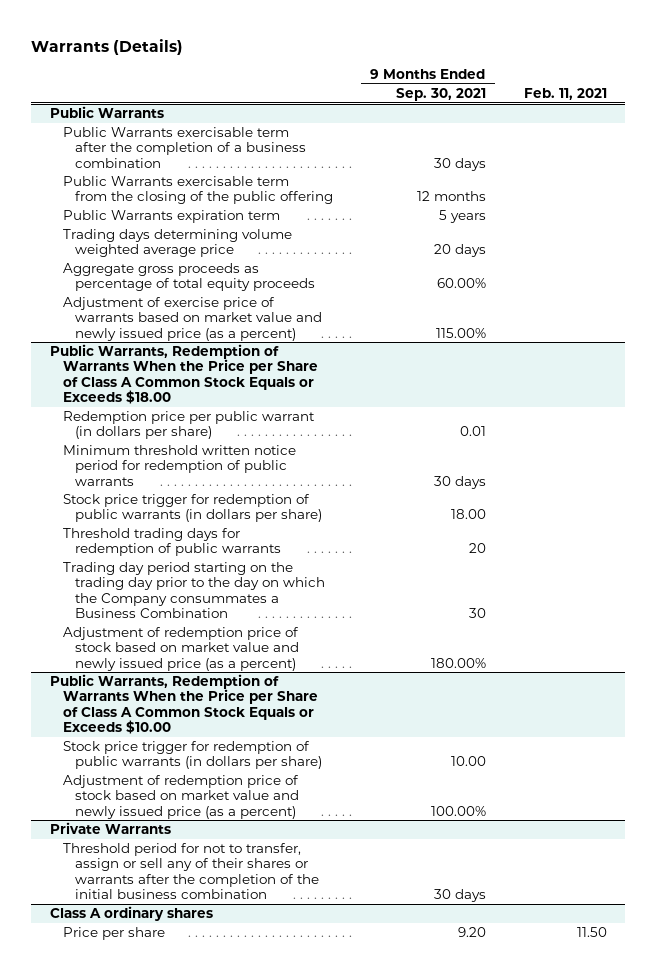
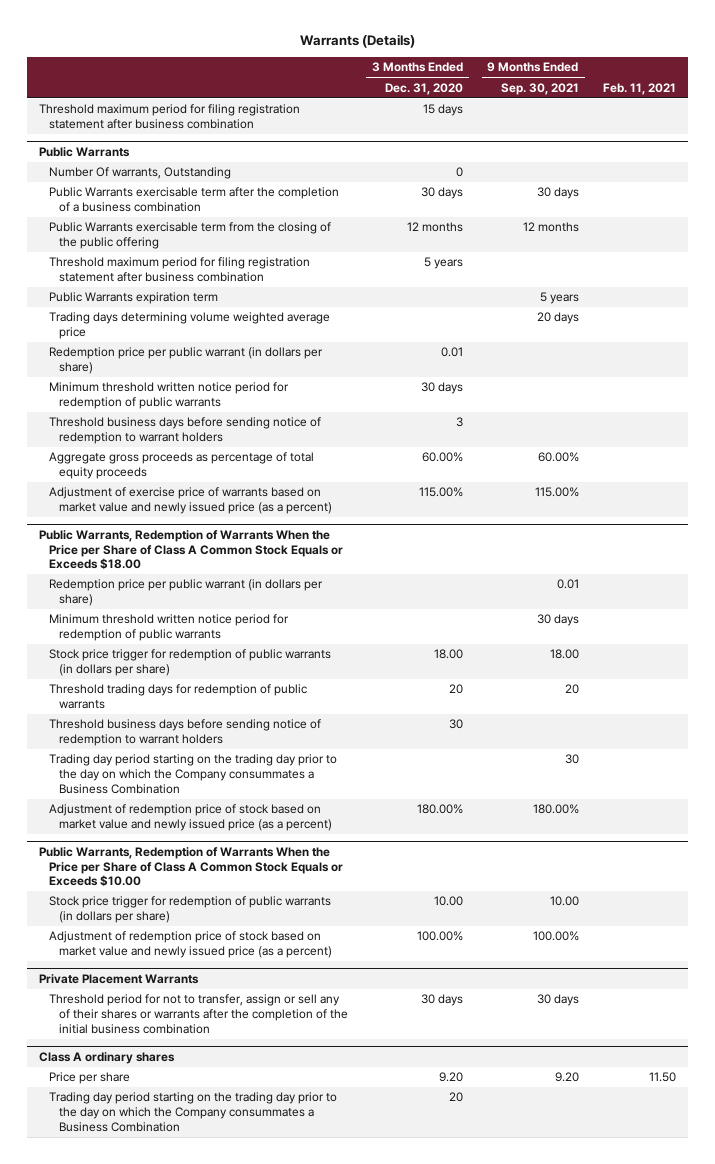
- | 9 Months Ended Sep. 30, 2021 | Feb. 11, 2021
+ | 3 Months Ended Dec. 31, 2020 | 9 Months Ended Sep. 30, 2021 | Feb. 11, 2021
+ Threshold maximum period for filing registration statement after business combination | 15 days | |
@ Public Warrants
+ Number Of warrants, Outstanding | 0 | |
+ Threshold maximum period for filing registration statement after business combination | 5 years | |
+ Redemption price per public warrant (in dollars per share) | 0.01 | |
+ Minimum threshold written notice period for redemption of public warrants | 30 days | |
+ Threshold business days before sending notice of redemption to warrant holders | 3 | |
@ Public Warrants, Redemption of Warrants When the Price per Share of Class A Common Stock Equals or Exceeds $18.00
+ Threshold business days before sending notice of redemption to warrant holders | 30 | |
- Private Warrants
+ Private Placement Warrants
@ Class A ordinary shares
+ Trading day period starting on the trading day prior to the day on which the Company consummates a Business Combination | 20 | |

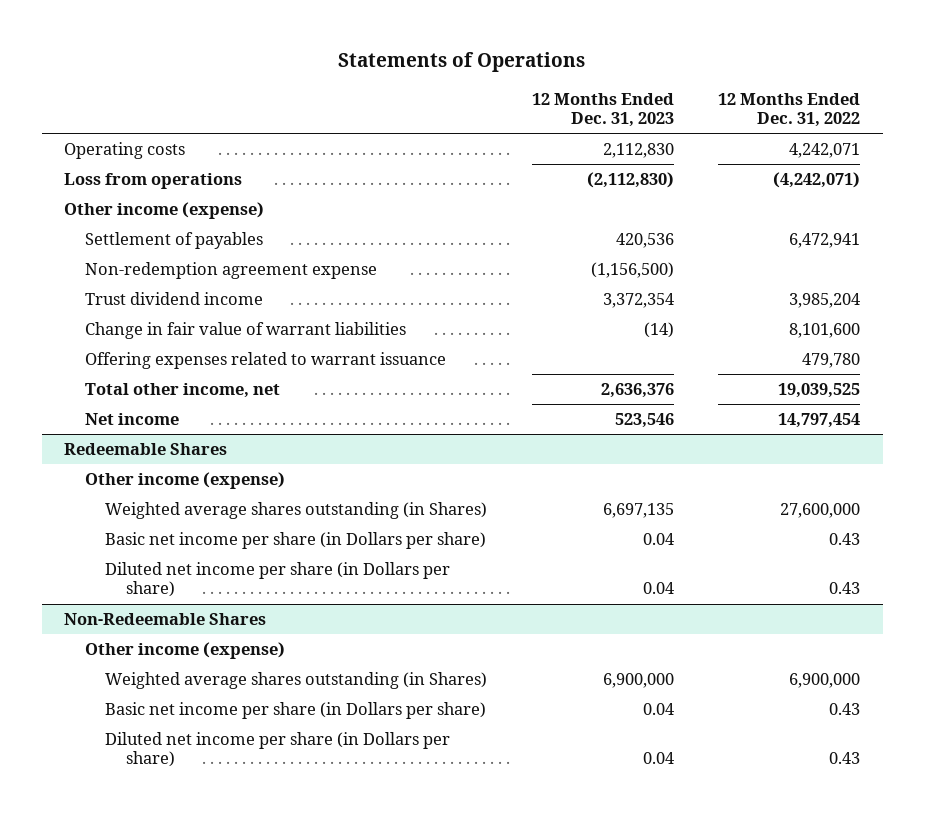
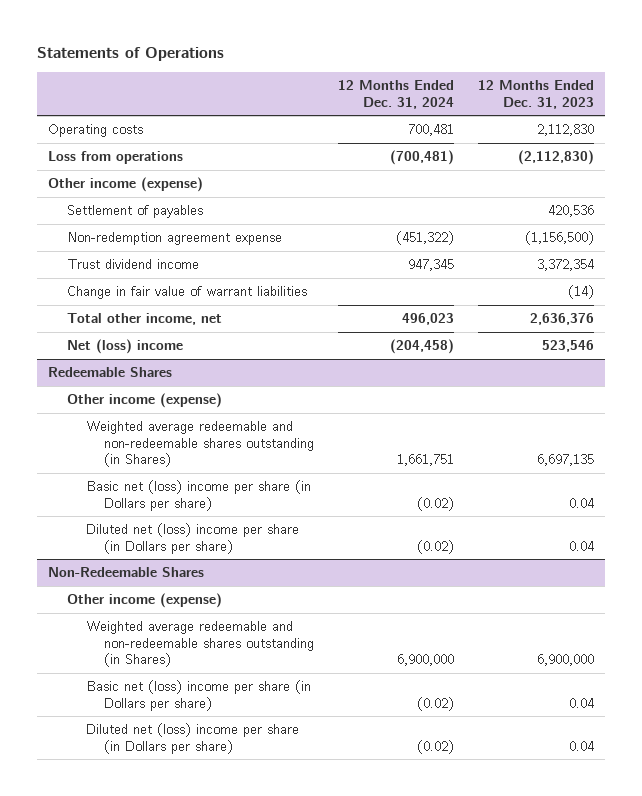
- | 12 Months Ended Dec. 31, 2023 | 12 Months Ended Dec. 31, 2022
+ | 12 Months Ended Dec. 31, 2024 | 12 Months Ended Dec. 31, 2023
- Offering expenses related to warrant issuance | | 479,780
- Net income | 523,546 | 14,797,454
+ Net (loss) income | (204,458) | 523,546
@ Redeemable Shares
- Weighted average shares outstanding (in Shares) | 6,697,135 | 27,600,000
- Basic net income per share (in Dollars per share) | 0.04 | 0.43
- Diluted net income per share (in Dollars per share) | 0.04 | 0.43
+ Weighted average redeemable and non-redeemable shares outstanding (in Shares) | 1,661,751 | 6,697,135
+ Basic net (loss) income per share (in Dollars per share) | (0.02) | 0.04
+ Diluted net (loss) income per share (in Dollars per share) | (0.02) | 0.04
@ Non-Redeemable Shares
- Weighted average shares outstanding (in Shares) | 6,900,000 | 6,900,000
- Basic net income per share (in Dollars per share) | 0.04 | 0.43
- Diluted net income per share (in Dollars per share) | 0.04 | 0.43
+ Weighted average redeemable and non-redeemable shares outstanding (in Shares) | 6,900,000 | 6,900,000
+ Basic net (loss) income per share (in Dollars per share) | (0.02) | 0.04
+ Diluted net (loss) income per share (in Dollars per share) | (0.02) | 0.04

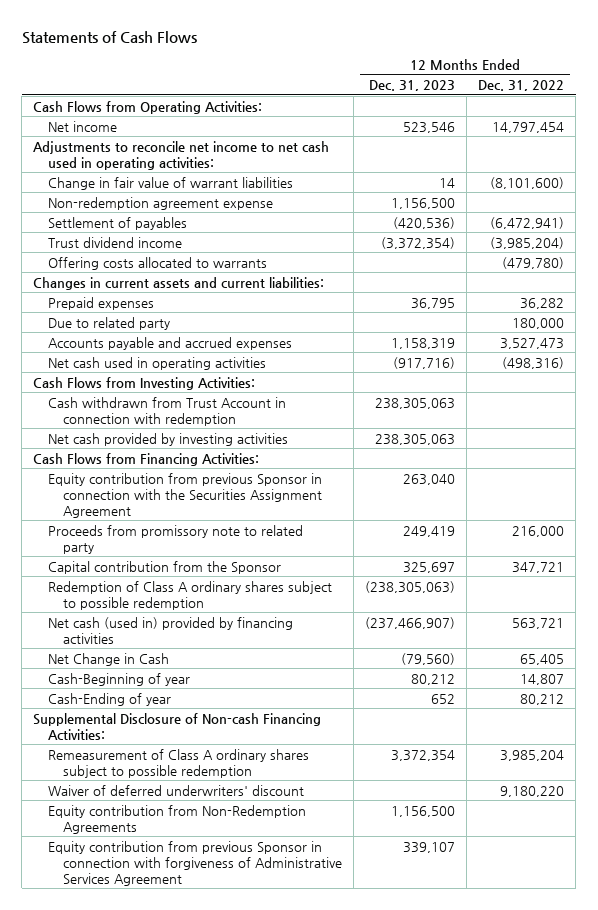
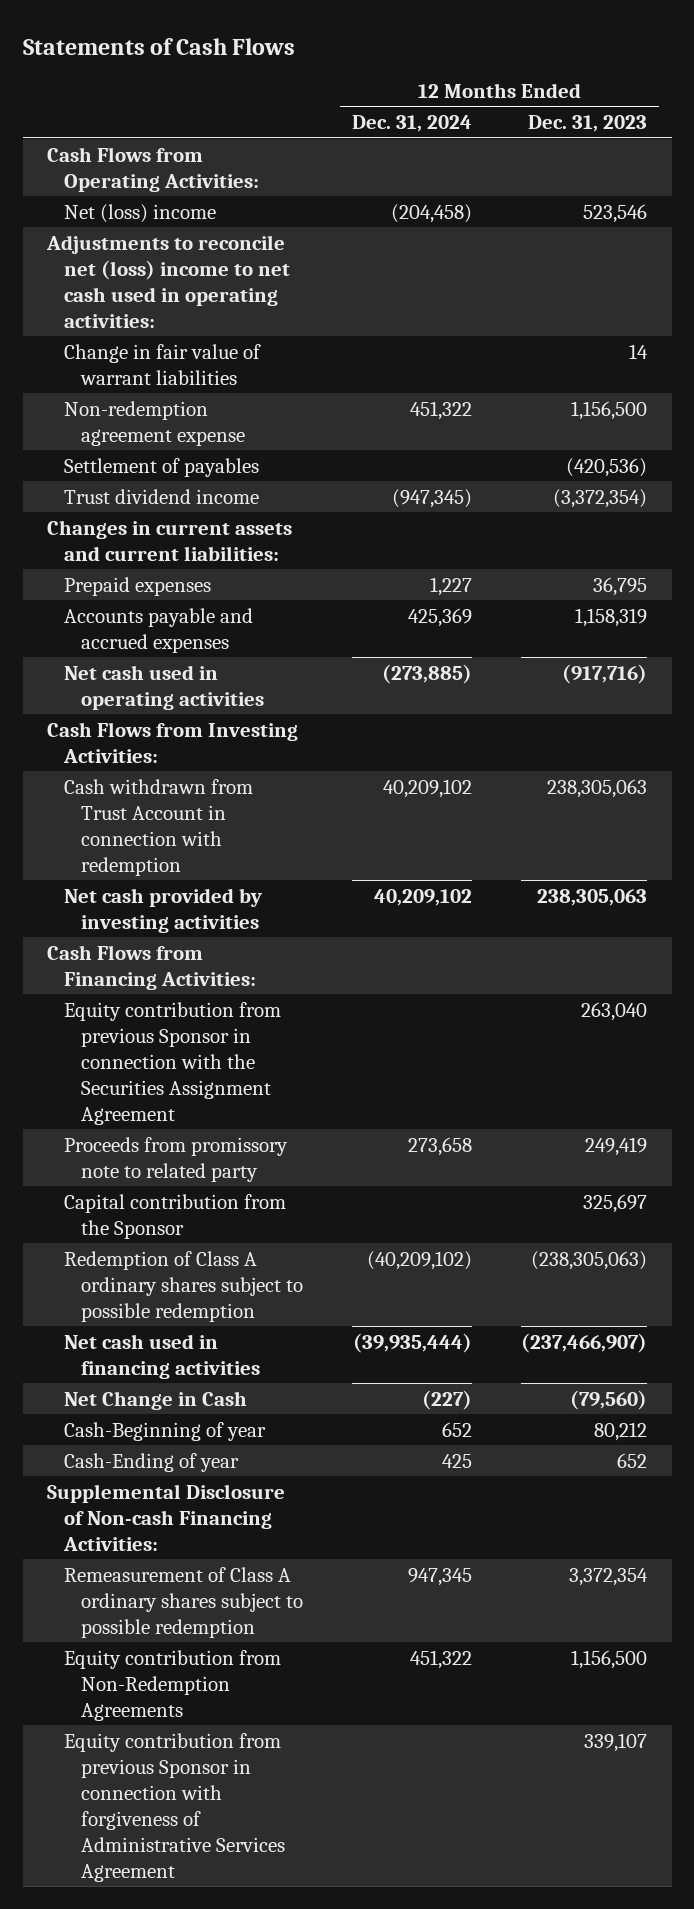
- | 12 Months Ended Dec. 31, 2023 | 12 Months Ended Dec. 31, 2022
+ | 12 Months Ended Dec. 31, 2024 | 12 Months Ended Dec. 31, 2023
- Net income | 523,546 | 14,797,454
- Adjustments to reconcile net income to net cash used in operating activities:
+ Net (loss) income | (204,458) | 523,546
+ Adjustments to reconcile net (loss) income to net cash used in operating activities:
- Offering costs allocated to warrants | | (479,780)
- Due to related party | | 180,000
- Net cash (used in) provided by financing activities | (237,466,907) | 563,721
+ Net cash used in financing activities | (39,935,444) | (237,466,907)
- Waiver of deferred underwriters' discount | | 9,180,220

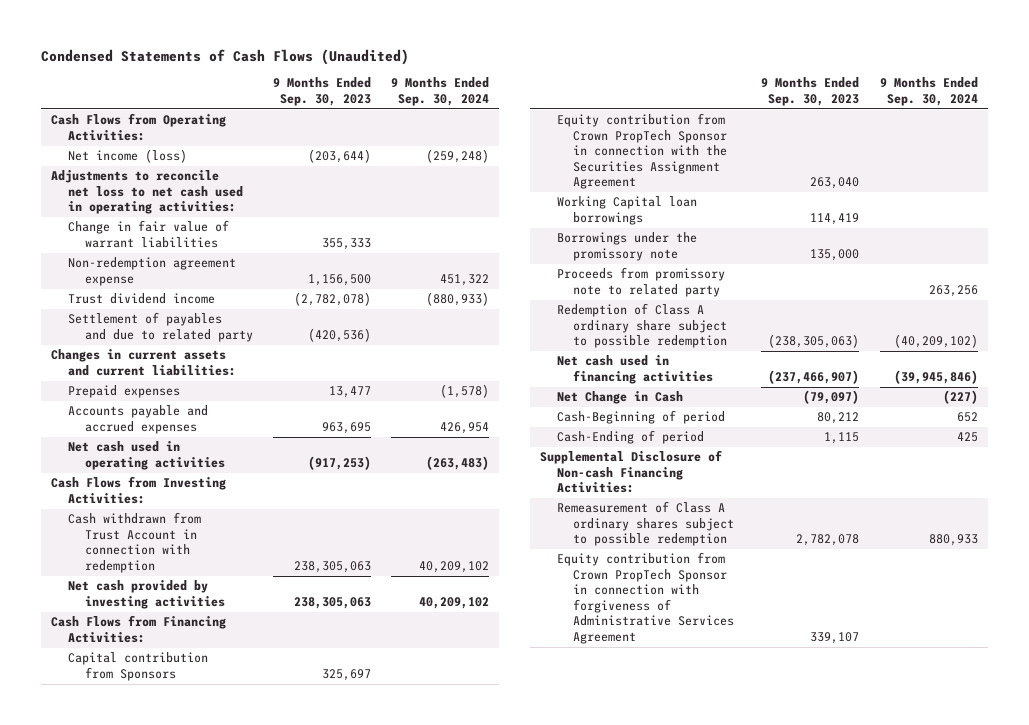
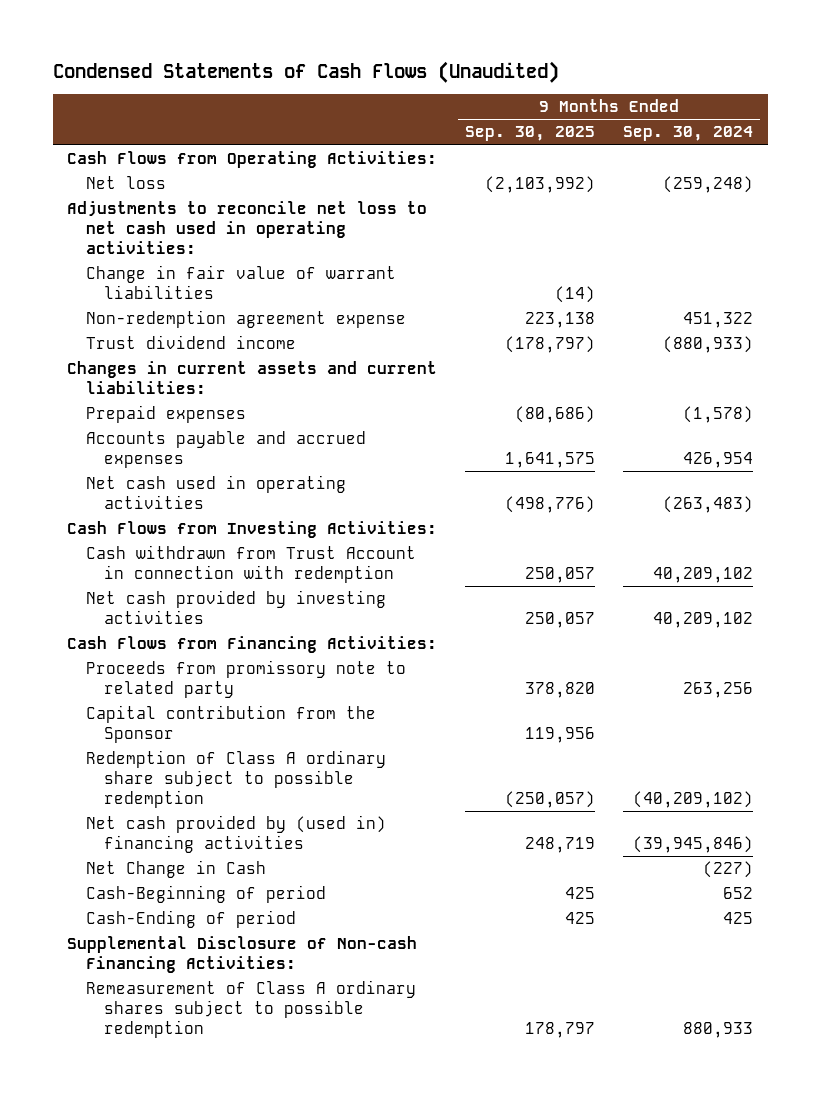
- | 9 Months Ended Sep. 30, 2023 | 9 Months Ended Sep. 30, 2024
+ | 9 Months Ended Sep. 30, 2025 | 9 Months Ended Sep. 30, 2024
- Net income (loss) | (203,644) | (259,248)
+ Net loss | (2,103,992) | (259,248)
- Settlement of payables and due to related party | (420,536) |
- Capital contribution from Sponsors | 325,697 |
- Equity contribution from Crown PropTech Sponsor in connection with the Securities Assignment Agreement | 263,040 |
- Working Capital loan borrowings | 114,419 |
- Borrowings under the promissory note | 135,000 |
+ Capital contribution from the Sponsor | 119,956 |
- Net cash used in financing activities | (237,466,907) | (39,945,846)
+ Net cash provided by (used in) financing activities | 248,719 | (39,945,846)
- Equity contribution from Crown PropTech Sponsor in connection with forgiveness of Administrative Services Agreement | 339,107 |

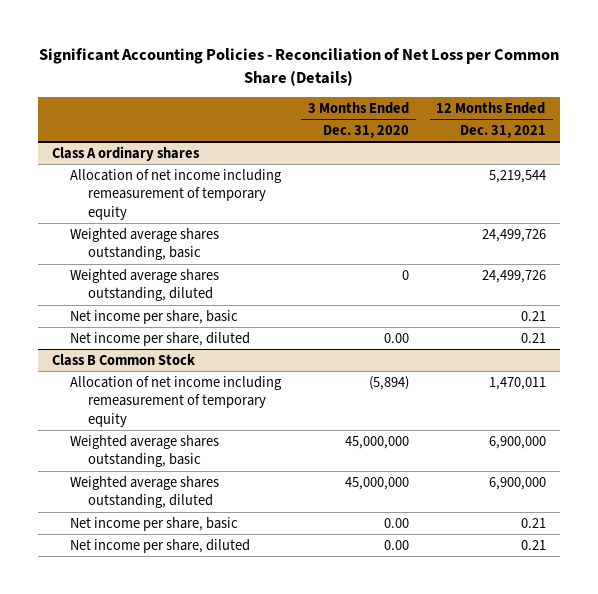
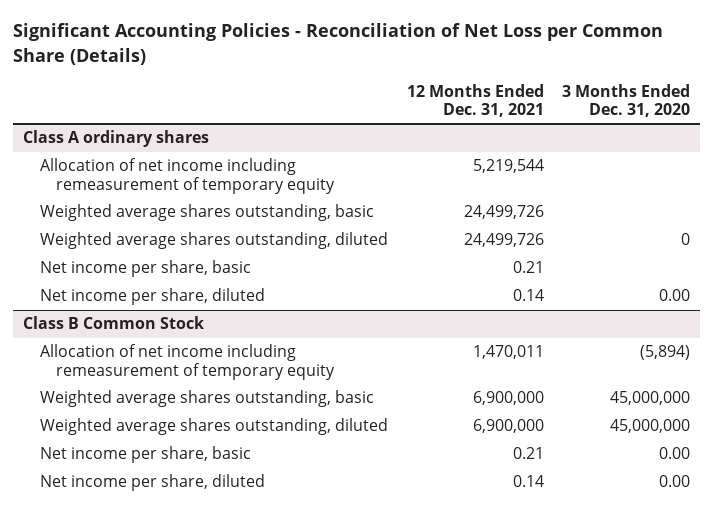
- | 3 Months Ended Dec. 31, 2020 | 12 Months Ended Dec. 31, 2021
+ | 12 Months Ended Dec. 31, 2021 | 3 Months Ended Dec. 31, 2020
@ Class A ordinary shares
- Net income per share, diluted | 0.00 | 0.21
+ Net income per share, diluted | 0.14 | 0.00
@ Class B Common Stock
- Net income per share, diluted | 0.00 | 0.21
+ Net income per share, diluted | 0.14 | 0.00

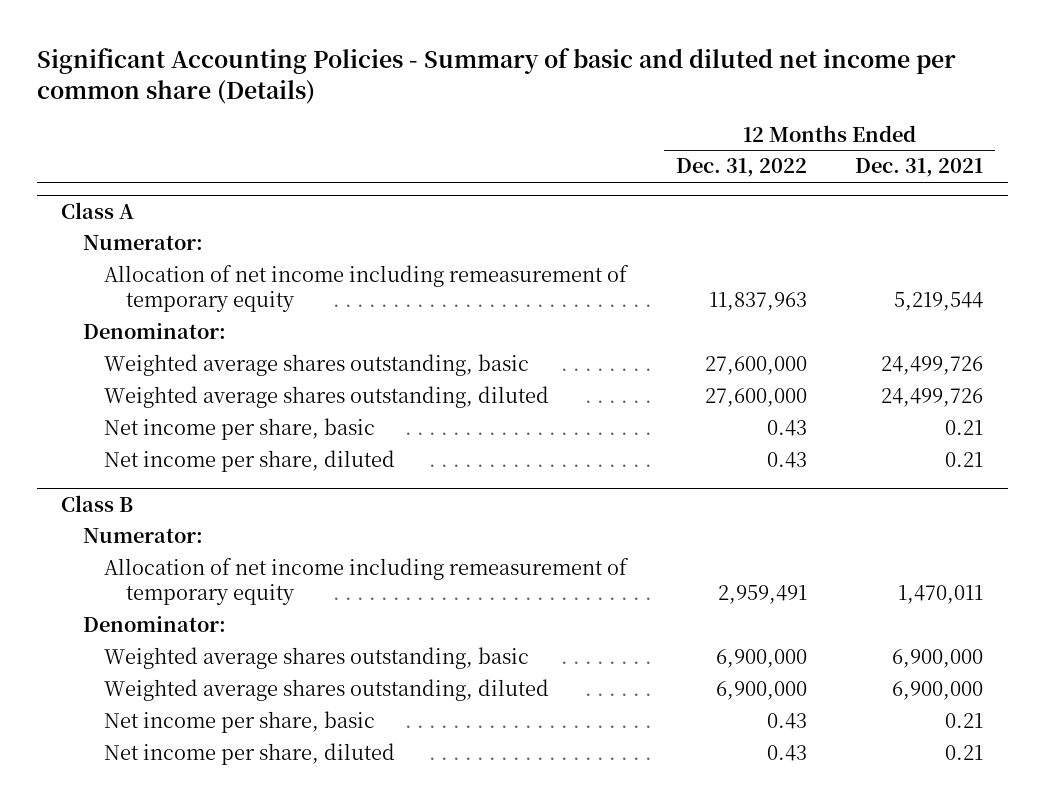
- Significant Accounting Policies - Reconciliation of Net Loss per Common Share (Details)
+ Significant Accounting Policies - Summary of basic and diluted net income per common share (Details)
- | 12 Months Ended Dec. 31, 2021 | 3 Months Ended Dec. 31, 2020
+ | 12 Months Ended Dec. 31, 2022 | 12 Months Ended Dec. 31, 2021
- Class A ordinary shares
+ Class A
+ Numerator:
+ Denominator:
- Net income per share, diluted | 0.14 | 0.00
- Class B Common Stock
+ Net income per share, diluted | 0.43 | 0.21
+ Class B
+ Numerator:
+ Denominator:
- Net income per share, diluted | 0.14 | 0.00
+ Net income per share, diluted | 0.43 | 0.21

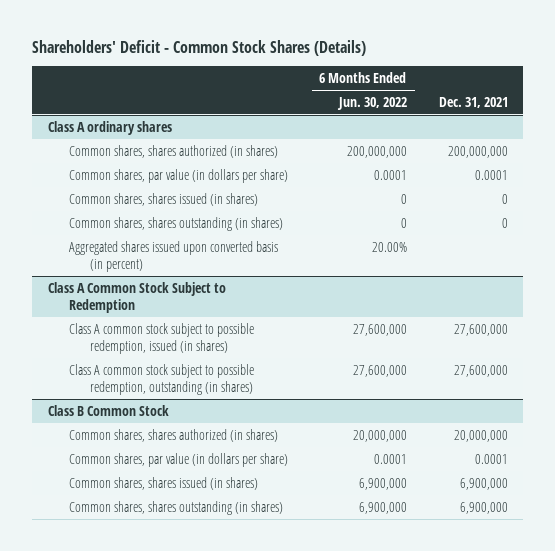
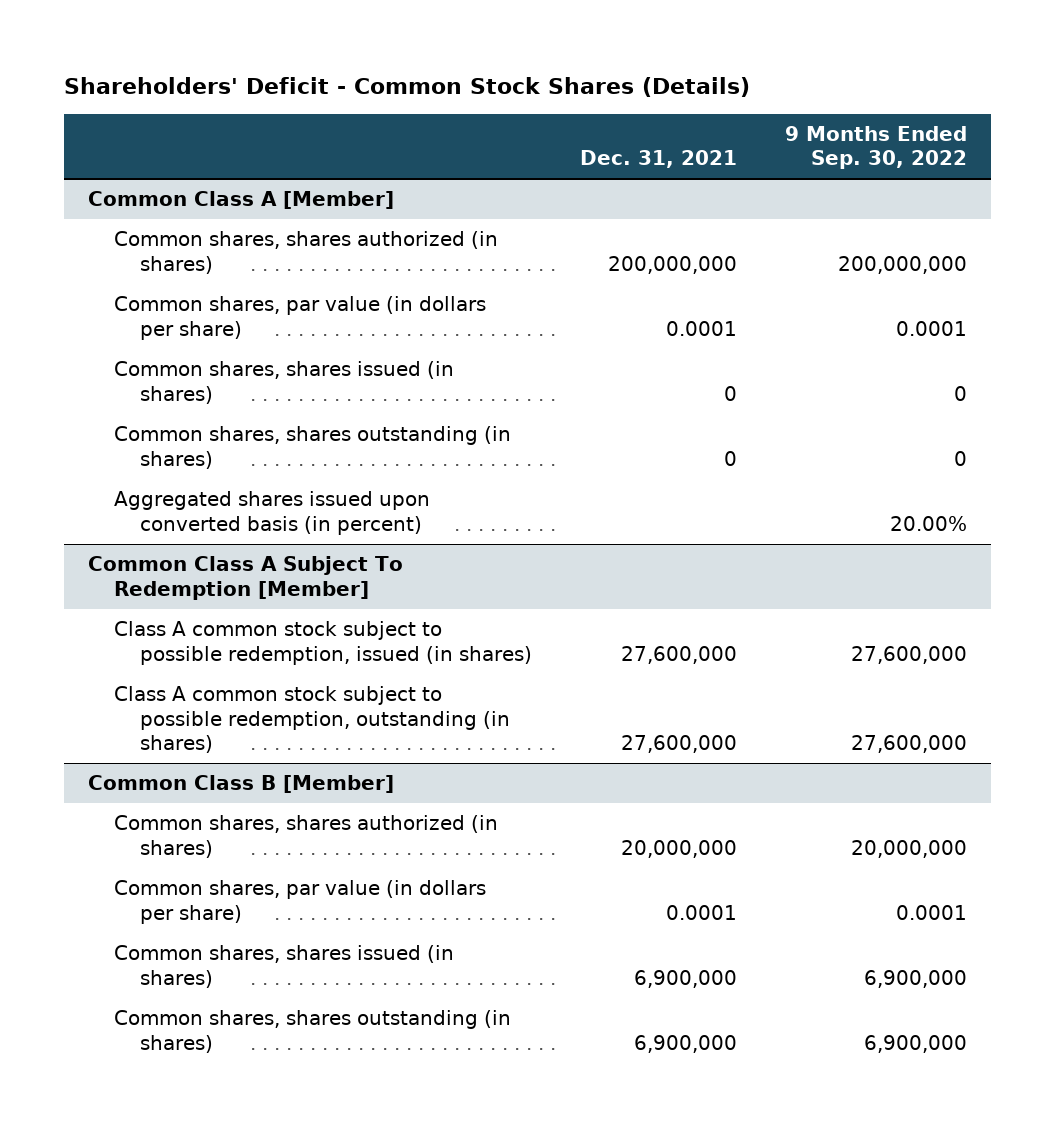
- | 6 Months Ended Jun. 30, 2022 | Dec. 31, 2021
+ | Dec. 31, 2021 | 9 Months Ended Sep. 30, 2022
- Class A ordinary shares
+ Common Class A [Member]
- Class A Common Stock Subject to Redemption
+ Common Class A Subject To Redemption [Member]
- Class B Common Stock
+ Common Class B [Member]

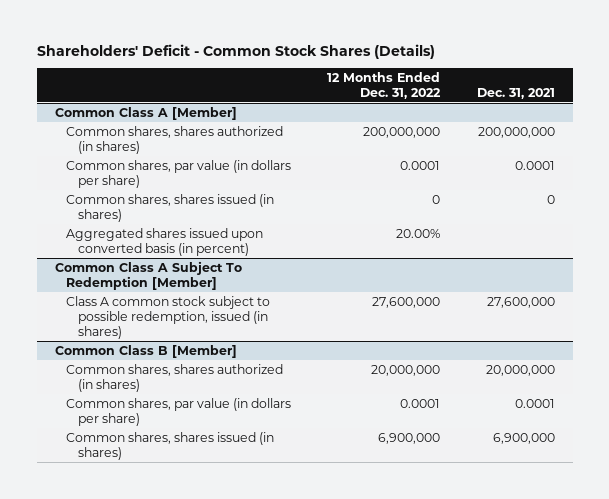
- | Dec. 31, 2021 | 9 Months Ended Sep. 30, 2022
+ | 12 Months Ended Dec. 31, 2022 | Dec. 31, 2021
@ Common Class A [Member]
- Common shares, shares outstanding (in shares) | 0 | 0
@ Common Class A Subject To Redemption [Member]
- Class A common stock subject to possible redemption, outstanding (in shares) | 27,600,000 | 27,600,000
@ Common Class B [Member]
- Common shares, shares outstanding (in shares) | 6,900,000 | 6,900,000

